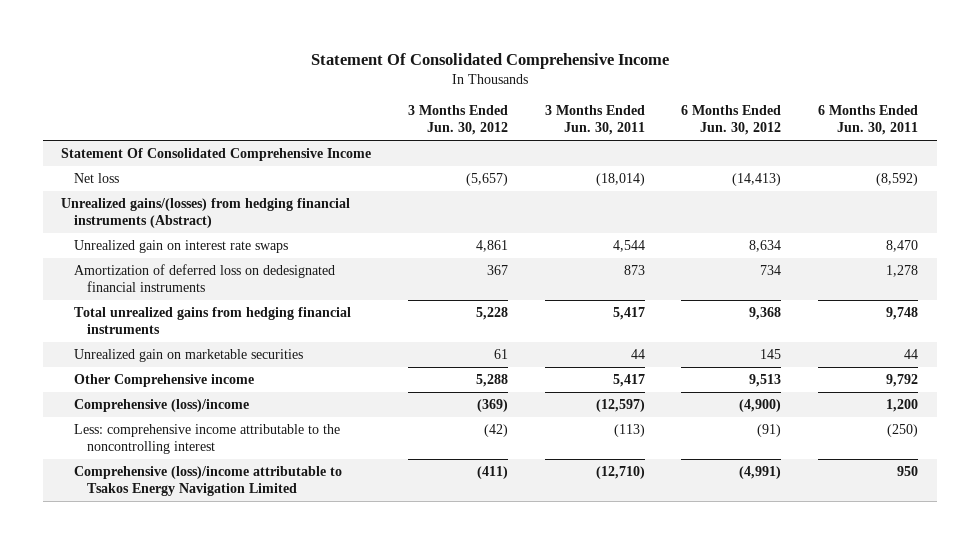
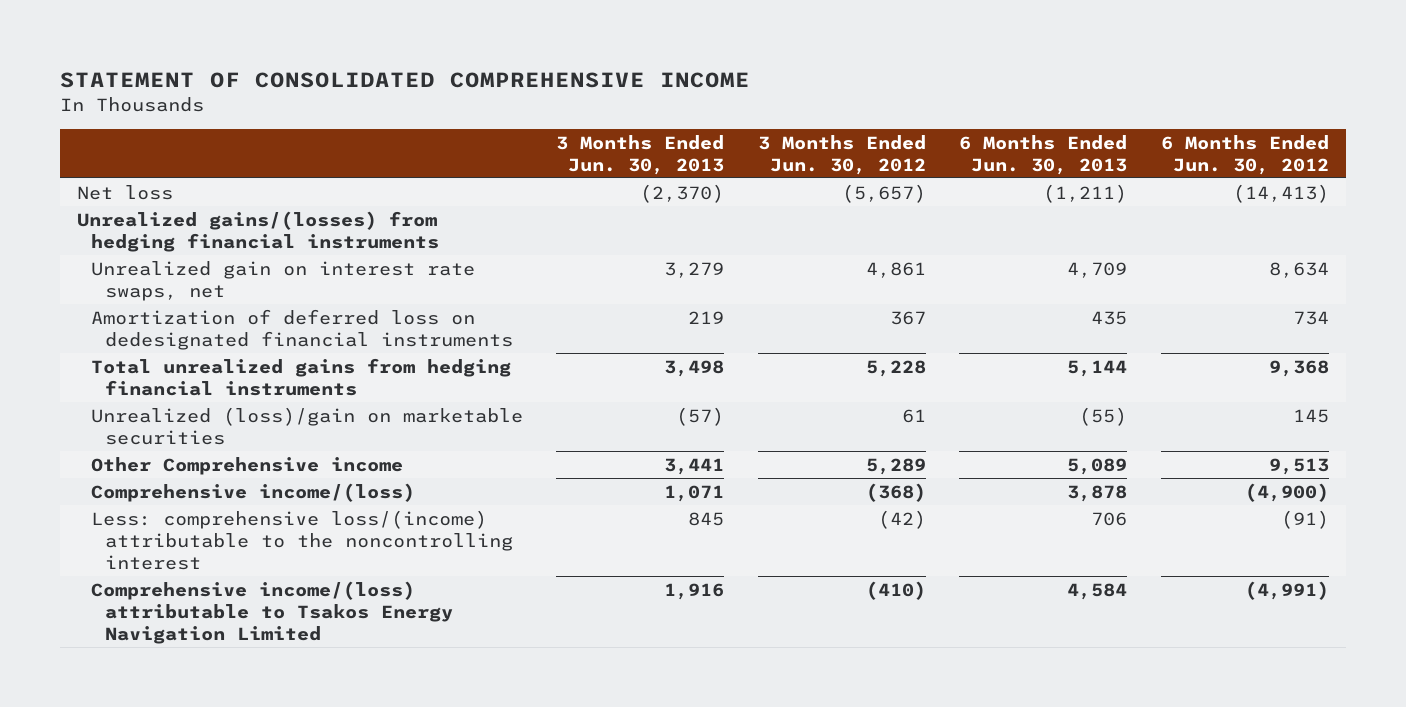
- Statement Of Consolidated Comprehensive Income
+ STATEMENT OF CONSOLIDATED COMPREHENSIVE INCOME
- | 3 Months Ended Jun. 30, 2012 | 3 Months Ended Jun. 30, 2011 | 6 Months Ended Jun. 30, 2012 | 6 Months Ended Jun. 30, 2011
+ | 3 Months Ended Jun. 30, 2013 | 3 Months Ended Jun. 30, 2012 | 6 Months Ended Jun. 30, 2013 | 6 Months Ended Jun. 30, 2012
- Statement Of Consolidated Comprehensive Income
- Unrealized gains/(losses) from hedging financial instruments (Abstract)
- Unrealized gain on interest rate swaps | 4,861 | 4,544 | 8,634 | 8,470
+ Unrealized gains/(losses) from hedging financial instruments
+ Unrealized gain on interest rate swaps, net | 3,279 | 4,861 | 4,709 | 8,634
- Unrealized gain on marketable securities | 61 | 44 | 145 | 44
- Other Comprehensive income | 5,288 | 5,417 | 9,513 | 9,792
- Comprehensive (loss)/income | (369) | (12,597) | (4,900) | 1,200
- Less: comprehensive income attributable to the noncontrolling interest | (42) | (113) | (91) | (250)
- Comprehensive (loss)/income attributable to Tsakos Energy Navigation Limited | (411) | (12,710) | (4,991) | 950
+ Unrealized (loss)/gain on marketable securities | (57) | 61 | (55) | 145
+ Other Comprehensive income | 3,441 | 5,289 | 5,089 | 9,513
+ Comprehensive income/(loss) | 1,071 | (368) | 3,878 | (4,900)
+ Less: comprehensive loss/(income) attributable to the noncontrolling interest | 845 | (42) | 706 | (91)
+ Comprehensive income/(loss) attributable to Tsakos Energy Navigation Limited | 1,916 | (410) | 4,584 | (4,991)

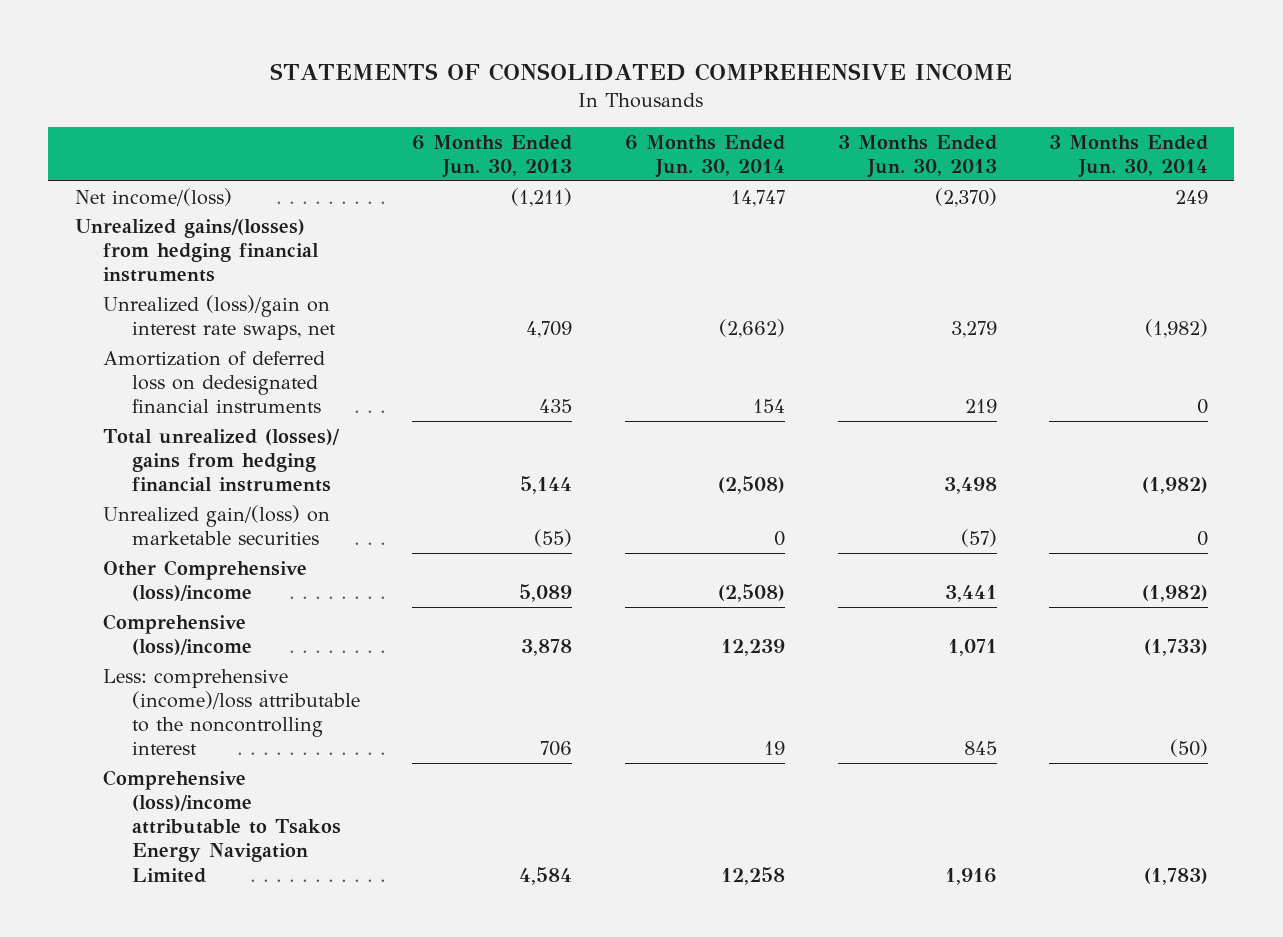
- STATEMENT OF CONSOLIDATED COMPREHENSIVE INCOME
+ STATEMENTS OF CONSOLIDATED COMPREHENSIVE INCOME
- | 3 Months Ended Jun. 30, 2013 | 3 Months Ended Jun. 30, 2012 | 6 Months Ended Jun. 30, 2013 | 6 Months Ended Jun. 30, 2012
+ | 6 Months Ended Jun. 30, 2013 | 6 Months Ended Jun. 30, 2014 | 3 Months Ended Jun. 30, 2013 | 3 Months Ended Jun. 30, 2014
- Net loss | (2,370) | (5,657) | (1,211) | (14,413)
+ Net income/(loss) | (1,211) | 14,747 | (2,370) | 249
- Unrealized gain on interest rate swaps, net | 3,279 | 4,861 | 4,709 | 8,634
+ Unrealized (loss)/gain on interest rate swaps, net | 4,709 | (2,662) | 3,279 | (1,982)
- Total unrealized gains from hedging financial instruments | 3,498 | 5,228 | 5,144 | 9,368
- Unrealized (loss)/gain on marketable securities | (57) | 61 | (55) | 145
- Other Comprehensive income | 3,441 | 5,289 | 5,089 | 9,513
- Comprehensive income/(loss) | 1,071 | (368) | 3,878 | (4,900)
- Less: comprehensive loss/(income) attributable to the noncontrolling interest | 845 | (42) | 706 | (91)
- Comprehensive income/(loss) attributable to Tsakos Energy Navigation Limited | 1,916 | (410) | 4,584 | (4,991)
+ Total unrealized (losses)/ gains from hedging financial instruments | 5,144 | (2,508) | 3,498 | (1,982)
+ Unrealized gain/(loss) on marketable securities | (55) | 0 | (57) | 0
+ Other Comprehensive (loss)/income | 5,089 | (2,508) | 3,441 | (1,982)
+ Comprehensive (loss)/income | 3,878 | 12,239 | 1,071 | (1,733)
+ Less: comprehensive (income)/loss attributable to the noncontrolling interest | 706 | 19 | 845 | (50)
+ Comprehensive (loss)/income attributable to Tsakos Energy Navigation Limited | 4,584 | 12,258 | 1,916 | (1,783)

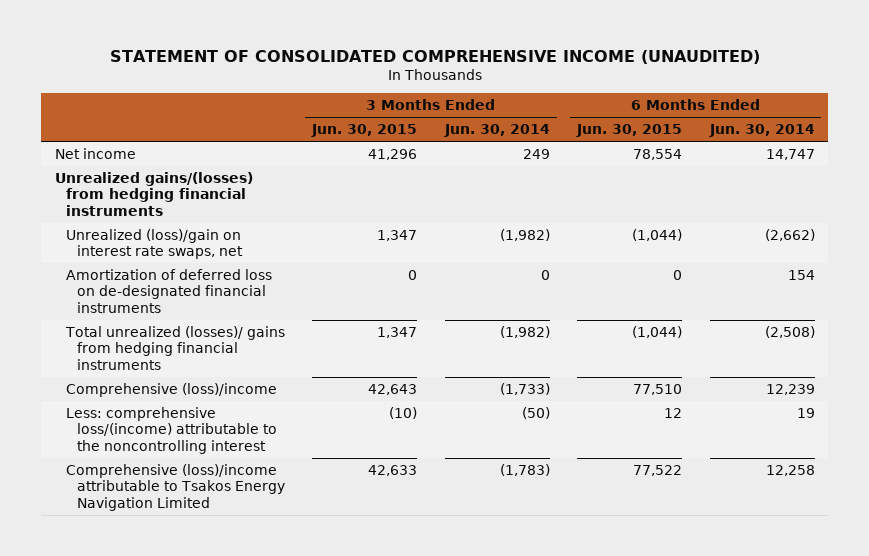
- STATEMENTS OF CONSOLIDATED COMPREHENSIVE INCOME
+ STATEMENT OF CONSOLIDATED COMPREHENSIVE INCOME (UNAUDITED)
- | 6 Months Ended Jun. 30, 2013 | 6 Months Ended Jun. 30, 2014 | 3 Months Ended Jun. 30, 2013 | 3 Months Ended Jun. 30, 2014
+ | 3 Months Ended Jun. 30, 2015 | 3 Months Ended Jun. 30, 2014 | 6 Months Ended Jun. 30, 2015 | 6 Months Ended Jun. 30, 2014
- Net income/(loss) | (1,211) | 14,747 | (2,370) | 249
+ Net income | 41,296 | 249 | 78,554 | 14,747
- Amortization of deferred loss on dedesignated financial instruments | 435 | 154 | 219 | 0
+ Amortization of deferred loss on de-designated financial instruments | 0 | 0 | 0 | 154
- Unrealized gain/(loss) on marketable securities | (55) | 0 | (57) | 0
- Other Comprehensive (loss)/income | 5,089 | (2,508) | 3,441 | (1,982)
- Less: comprehensive (income)/loss attributable to the noncontrolling interest | 706 | 19 | 845 | (50)
+ Less: comprehensive loss/(income) attributable to the noncontrolling interest | (10) | (50) | 12 | 19

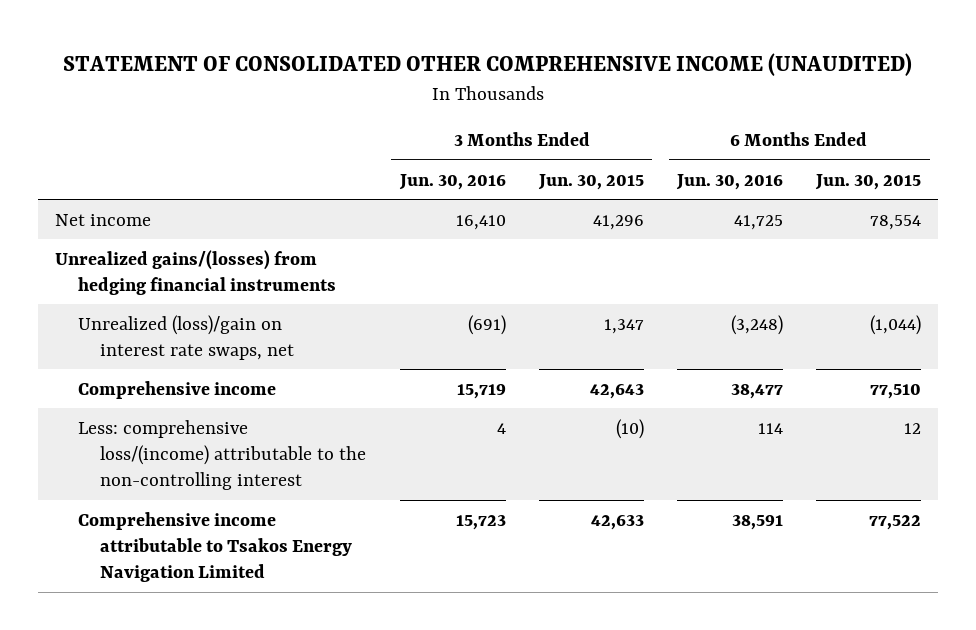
- STATEMENT OF CONSOLIDATED COMPREHENSIVE INCOME (UNAUDITED)
+ STATEMENT OF CONSOLIDATED OTHER COMPREHENSIVE INCOME (UNAUDITED)
- | 3 Months Ended Jun. 30, 2015 | 3 Months Ended Jun. 30, 2014 | 6 Months Ended Jun. 30, 2015 | 6 Months Ended Jun. 30, 2014
+ | 3 Months Ended Jun. 30, 2016 | 3 Months Ended Jun. 30, 2015 | 6 Months Ended Jun. 30, 2016 | 6 Months Ended Jun. 30, 2015
- Amortization of deferred loss on de-designated financial instruments | 0 | 0 | 0 | 154
- Total unrealized (losses)/ gains from hedging financial instruments | 1,347 | (1,982) | (1,044) | (2,508)
- Comprehensive (loss)/income | 42,643 | (1,733) | 77,510 | 12,239
- Less: comprehensive loss/(income) attributable to the noncontrolling interest | (10) | (50) | 12 | 19
- Comprehensive (loss)/income attributable to Tsakos Energy Navigation Limited | 42,633 | (1,783) | 77,522 | 12,258
+ Comprehensive income | 15,719 | 42,643 | 38,477 | 77,510
+ Less: comprehensive loss/(income) attributable to the non-controlling interest | 4 | (10) | 114 | 12
+ Comprehensive income attributable to Tsakos Energy Navigation Limited | 15,723 | 42,633 | 38,591 | 77,522

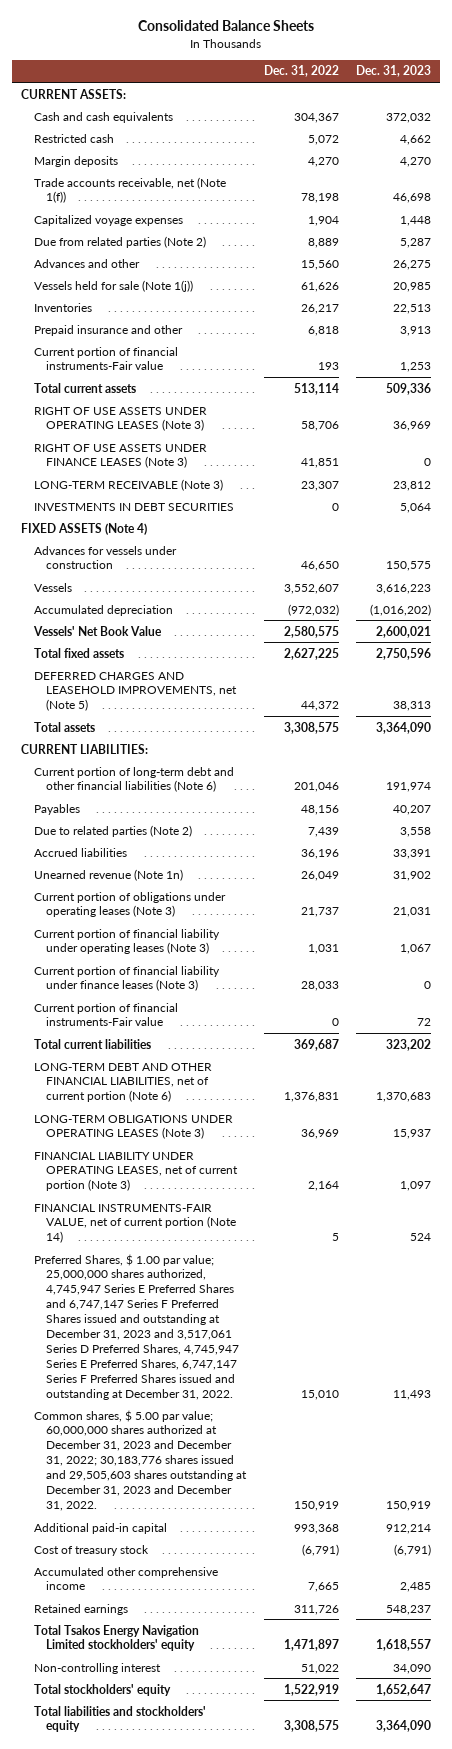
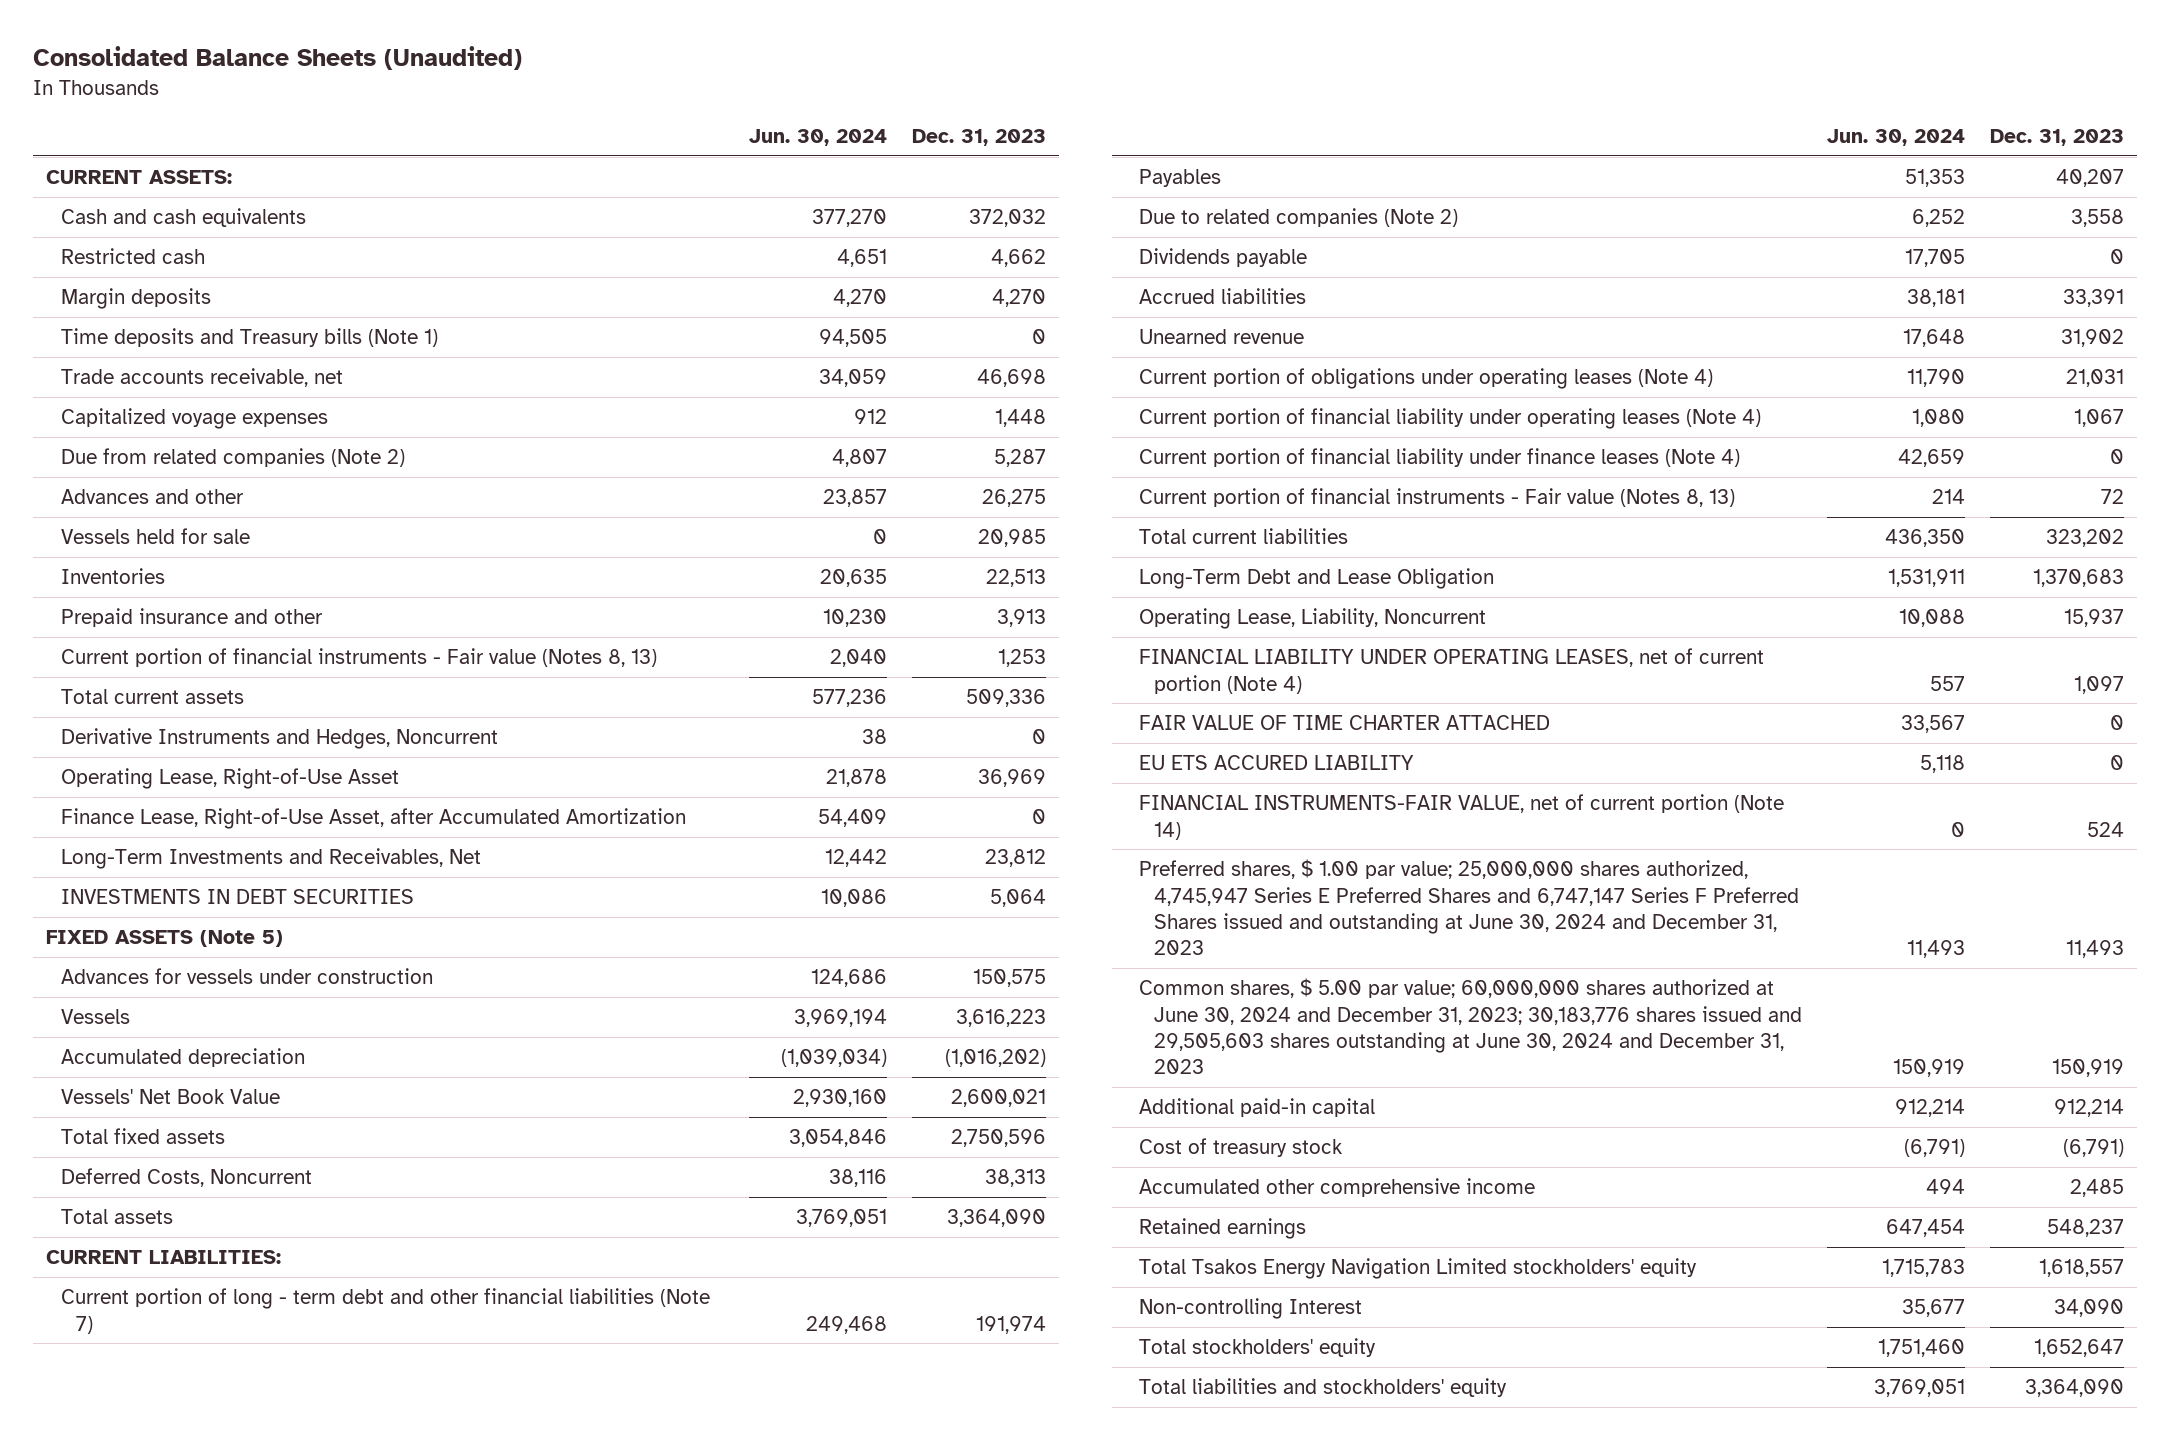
- Consolidated Balance Sheets
+ Consolidated Balance Sheets (Unaudited)
- | Dec. 31, 2022 | Dec. 31, 2023
+ | Jun. 30, 2024 | Dec. 31, 2023
- Trade accounts receivable, net (Note 1(f)) | 78,198 | 46,698
+ Time deposits and Treasury bills (Note 1) | 94,505 | 0
+ Trade accounts receivable, net | 34,059 | 46,698
- Due from related parties (Note 2) | 8,889 | 5,287
+ Due from related companies (Note 2) | 4,807 | 5,287
- Vessels held for sale (Note 1(j)) | 61,626 | 20,985
+ Vessels held for sale | 0 | 20,985
- Current portion of financial instruments-Fair value | 193 | 1,253
+ Current portion of financial instruments - Fair value (Notes 8, 13) | 2,040 | 1,253
- RIGHT OF USE ASSETS UNDER OPERATING LEASES (Note 3) | 58,706 | 36,969
- RIGHT OF USE ASSETS UNDER FINANCE LEASES (Note 3) | 41,851 | 0
- LONG-TERM RECEIVABLE (Note 3) | 23,307 | 23,812
+ Derivative Instruments and Hedges, Noncurrent | 38 | 0
+ Operating Lease, Right-of-Use Asset | 21,878 | 36,969
+ Finance Lease, Right-of-Use Asset, after Accumulated Amortization | 54,409 | 0
+ Long-Term Investments and Receivables, Net | 12,442 | 23,812
- FIXED ASSETS (Note 4)
+ FIXED ASSETS (Note 5)
- DEFERRED CHARGES AND LEASEHOLD IMPROVEMENTS, net (Note 5) | 44,372 | 38,313
+ Deferred Costs, Noncurrent | 38,116 | 38,313
- Current portion of long-term debt and other financial liabilities (Note 6) | 201,046 | 191,974
+ Current portion of long - term debt and other financial liabilities (Note 7) | 249,468 | 191,974
- Due to related parties (Note 2) | 7,439 | 3,558
+ Due to related companies (Note 2) | 6,252 | 3,558
+ Dividends payable | 17,705 | 0
- Unearned revenue (Note 1n) | 26,049 | 31,902
- Current portion of obligations under operating leases (Note 3) | 21,737 | 21,031
- Current portion of financial liability under operating leases (Note 3) | 1,031 | 1,067
- Current portion of financial liability under finance leases (Note 3) | 28,033 | 0
- Current portion of financial instruments-Fair value | 0 | 72
+ Unearned revenue | 17,648 | 31,902
+ Current portion of obligations under operating leases (Note 4) | 11,790 | 21,031
+ Current portion of financial liability under operating leases (Note 4) | 1,080 | 1,067
+ Current portion of financial liability under finance leases (Note 4) | 42,659 | 0
+ Current portion of financial instruments - Fair value (Notes 8, 13) | 214 | 72
- LONG-TERM DEBT AND OTHER FINANCIAL LIABILITIES, net of current portion (Note 6) | 1,376,831 | 1,370,683
- LONG-TERM OBLIGATIONS UNDER OPERATING LEASES (Note 3) | 36,969 | 15,937
- FINANCIAL LIABILITY UNDER OPERATING LEASES, net of current portion (Note 3) | 2,164 | 1,097
+ Long-Term Debt and Lease Obligation | 1,531,911 | 1,370,683
+ Operating Lease, Liability, Noncurrent | 10,088 | 15,937
+ FINANCIAL LIABILITY UNDER OPERATING LEASES, net of current portion (Note 4) | 557 | 1,097
+ FAIR VALUE OF TIME CHARTER ATTACHED | 33,567 | 0
+ EU ETS ACCURED LIABILITY | 5,118 | 0
- Preferred Shares, $ 1.00 par value; 25,000,000 shares authorized, 4,745,947 Series E Preferred Shares and 6,747,147 Series F Preferred Shares issued and outstanding at December 31, 2023 and 3,517,061 Series D Preferred Shares, 4,745,947 Series E Preferred Shares, 6,747,147 Series F Preferred Shares issued and outstanding at December 31, 2022. | 15,010 | 11,493
- Common shares, $ 5.00 par value; 60,000,000 shares authorized at December 31, 2023 and December 31, 2022; 30,183,776 shares issued and 29,505,603 shares outstanding at December 31, 2023 and December 31, 2022. | 150,919 | 150,919
+ Preferred shares, $ 1.00 par value; 25,000,000 shares authorized, 4,745,947 Series E Preferred Shares and 6,747,147 Series F Preferred Shares issued and outstanding at June 30, 2024 and December 31, 2023 | 11,493 | 11,493
+ Common shares, $ 5.00 par value; 60,000,000 shares authorized at June 30, 2024 and December 31, 2023; 30,183,776 shares issued and 29,505,603 shares outstanding at June 30, 2024 and December 31, 2023 | 150,919 | 150,919
- Non-controlling interest | 51,022 | 34,090
+ Non-controlling Interest | 35,677 | 34,090

